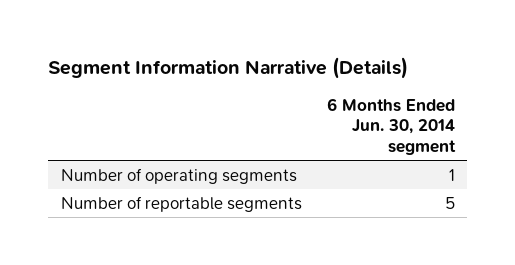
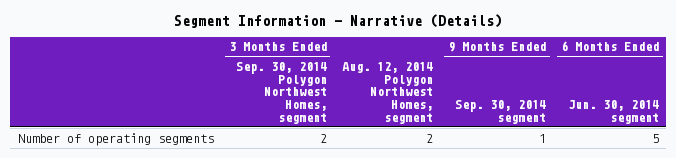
- Segment Information Narrative (Details)
+ Segment Information - Narrative (Details)
- | 6 Months Ended Jun. 30, 2014 segment
+ | 3 Months Ended Sep. 30, 2014 Polygon Northwest Homes, segment | Aug. 12, 2014 Polygon Northwest Homes, segment | 9 Months Ended Sep. 30, 2014 segment | 6 Months Ended Jun. 30, 2014 segment
- Number of operating segments | 1
- Number of reportable segments | 5
+ Number of operating segments | 2 | 2 | 1 | 5

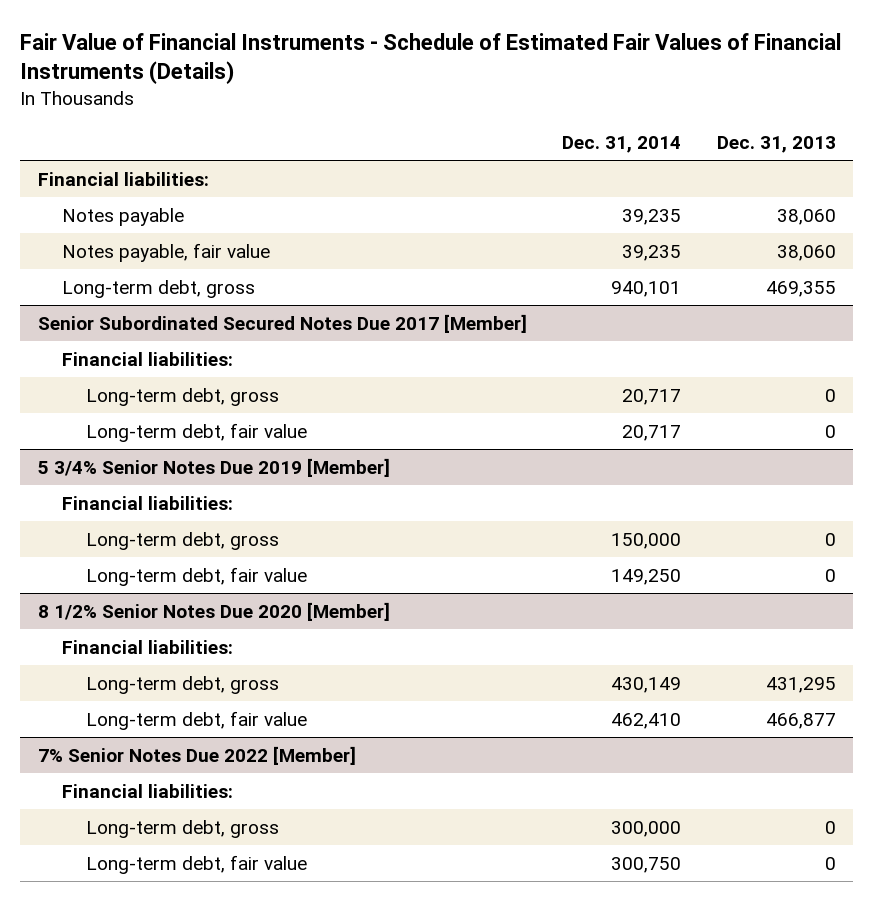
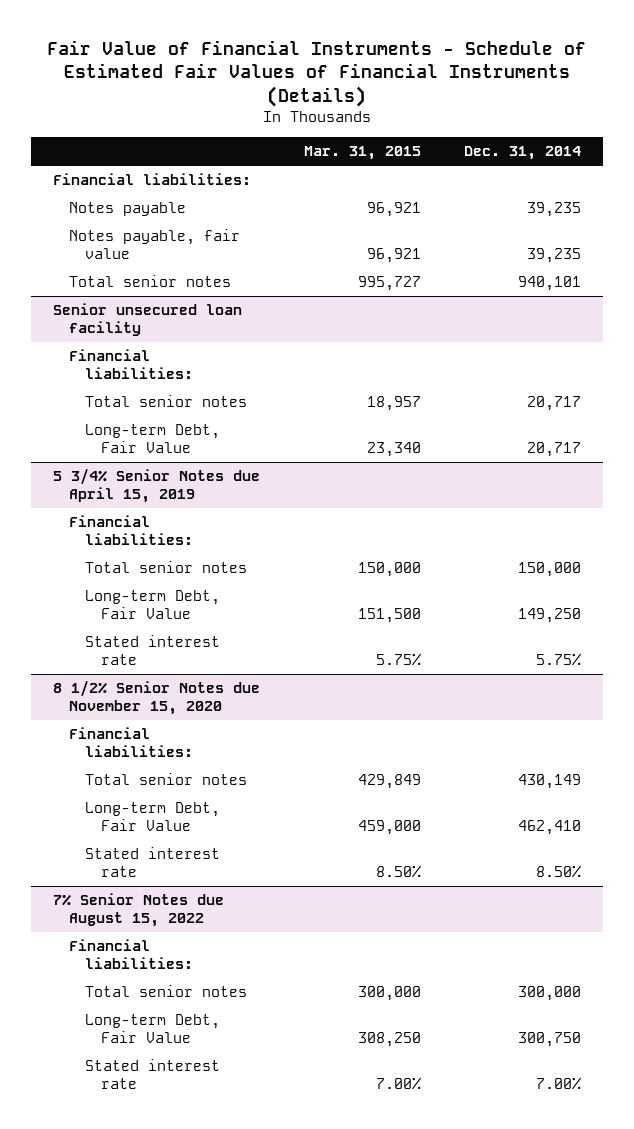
- | Dec. 31, 2014 | Dec. 31, 2013
+ | Mar. 31, 2015 | Dec. 31, 2014
- Long-term debt, gross | 940,101 | 469,355
- Senior Subordinated Secured Notes Due 2017 [Member]
+ Total senior notes | 995,727 | 940,101
+ Senior unsecured loan facility
- Long-term debt, gross | 20,717 | 0
- Long-term debt, fair value | 20,717 | 0
- 5 3/4% Senior Notes Due 2019 [Member]
+ Total senior notes | 18,957 | 20,717
+ Long-term Debt, Fair Value | 23,340 | 20,717
+ 5 3/4% Senior Notes due April 15, 2019
- Long-term debt, gross | 150,000 | 0
- Long-term debt, fair value | 149,250 | 0
- 8 1/2% Senior Notes Due 2020 [Member]
+ Total senior notes | 150,000 | 150,000
+ Long-term Debt, Fair Value | 151,500 | 149,250
+ Stated interest rate | 5.75% | 5.75%
+ 8 1/2% Senior Notes due November 15, 2020
- Long-term debt, gross | 430,149 | 431,295
- Long-term debt, fair value | 462,410 | 466,877
- 7% Senior Notes Due 2022 [Member]
+ Total senior notes | 429,849 | 430,149
+ Long-term Debt, Fair Value | 459,000 | 462,410
+ Stated interest rate | 8.50% | 8.50%
+ 7% Senior Notes due August 15, 2022
- Long-term debt, gross | 300,000 | 0
- Long-term debt, fair value | 300,750 | 0
+ Total senior notes | 300,000 | 300,000
+ Long-term Debt, Fair Value | 308,250 | 300,750
+ Stated interest rate | 7.00% | 7.00%

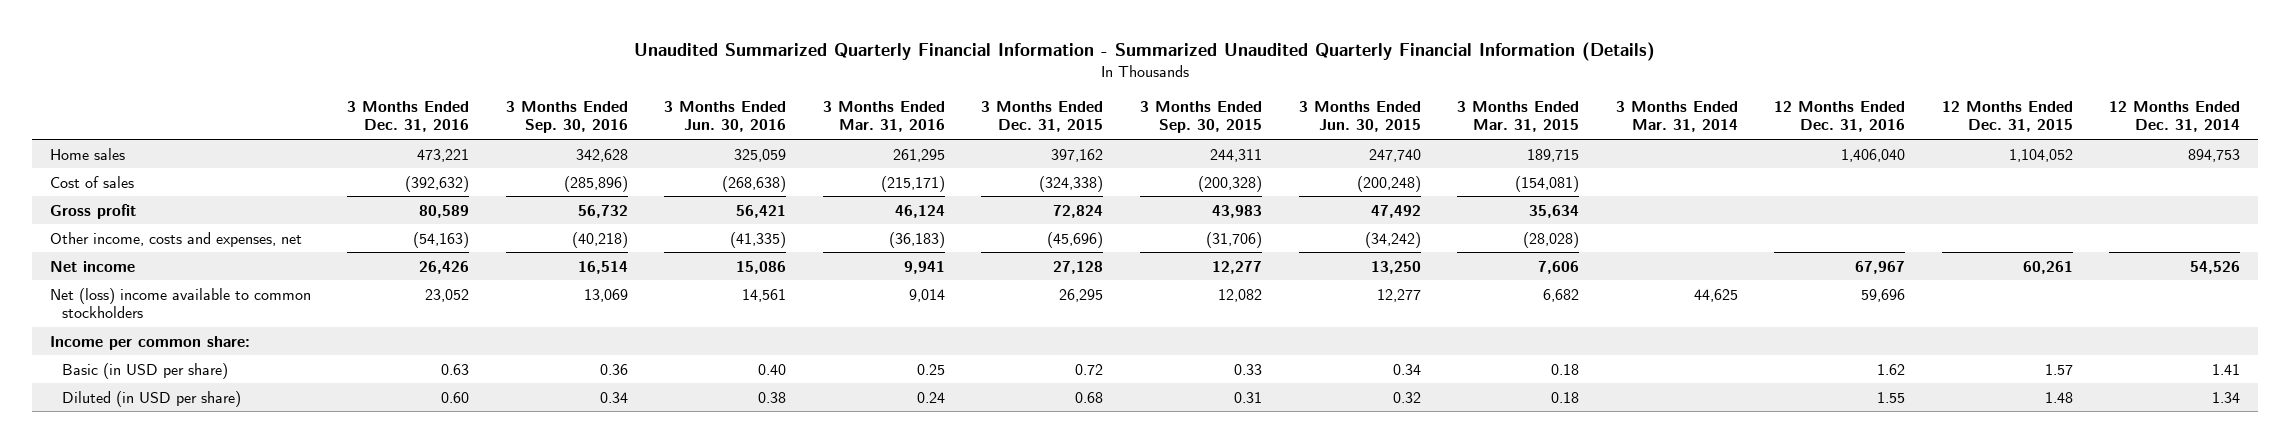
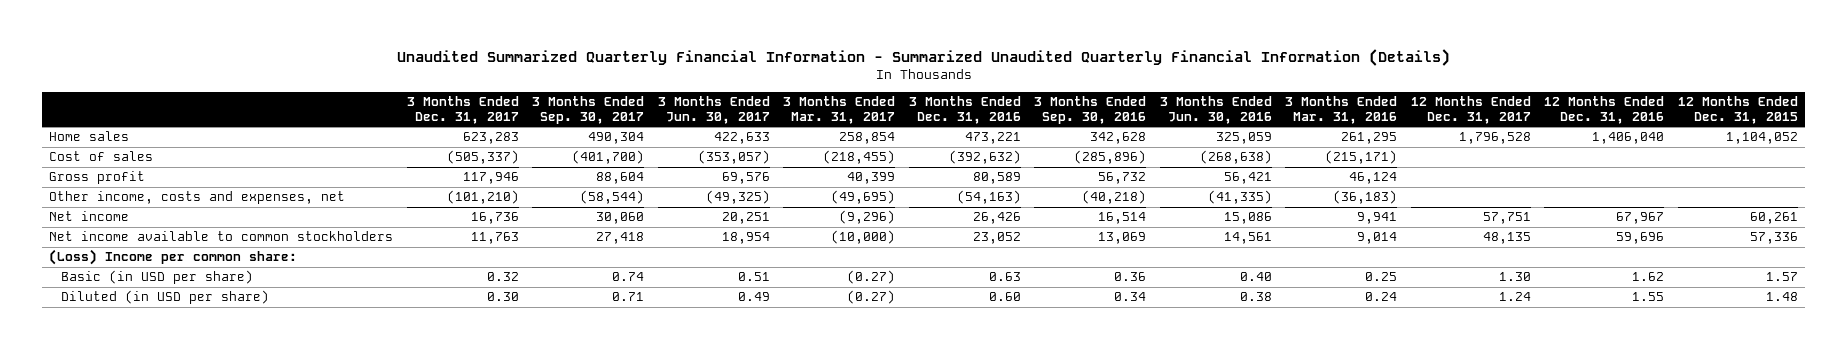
- | 3 Months Ended Dec. 31, 2016 | 3 Months Ended Sep. 30, 2016 | 3 Months Ended Jun. 30, 2016 | 3 Months Ended Mar. 31, 2016 | 3 Months Ended Dec. 31, 2015 | 3 Months Ended Sep. 30, 2015 | 3 Months Ended Jun. 30, 2015 | 3 Months Ended Mar. 31, 2015 | 3 Months Ended Mar. 31, 2014 | 12 Months Ended Dec. 31, 2016 | 12 Months Ended Dec. 31, 2015 | 12 Months Ended Dec. 31, 2014
+ | 3 Months Ended Dec. 31, 2017 | 3 Months Ended Sep. 30, 2017 | 3 Months Ended Jun. 30, 2017 | 3 Months Ended Mar. 31, 2017 | 3 Months Ended Dec. 31, 2016 | 3 Months Ended Sep. 30, 2016 | 3 Months Ended Jun. 30, 2016 | 3 Months Ended Mar. 31, 2016 | 12 Months Ended Dec. 31, 2017 | 12 Months Ended Dec. 31, 2016 | 12 Months Ended Dec. 31, 2015
- Net (loss) income available to common stockholders | 23,052 | 13,069 | 14,561 | 9,014 | 26,295 | 12,082 | 12,277 | 6,682 | 44,625 | 59,696 | |
- Income per common share:
+ Net income available to common stockholders | 11,763 | 27,418 | 18,954 | (10,000) | 23,052 | 13,069 | 14,561 | 9,014 | 48,135 | 59,696 | 57,336
+ (Loss) Income per common share:

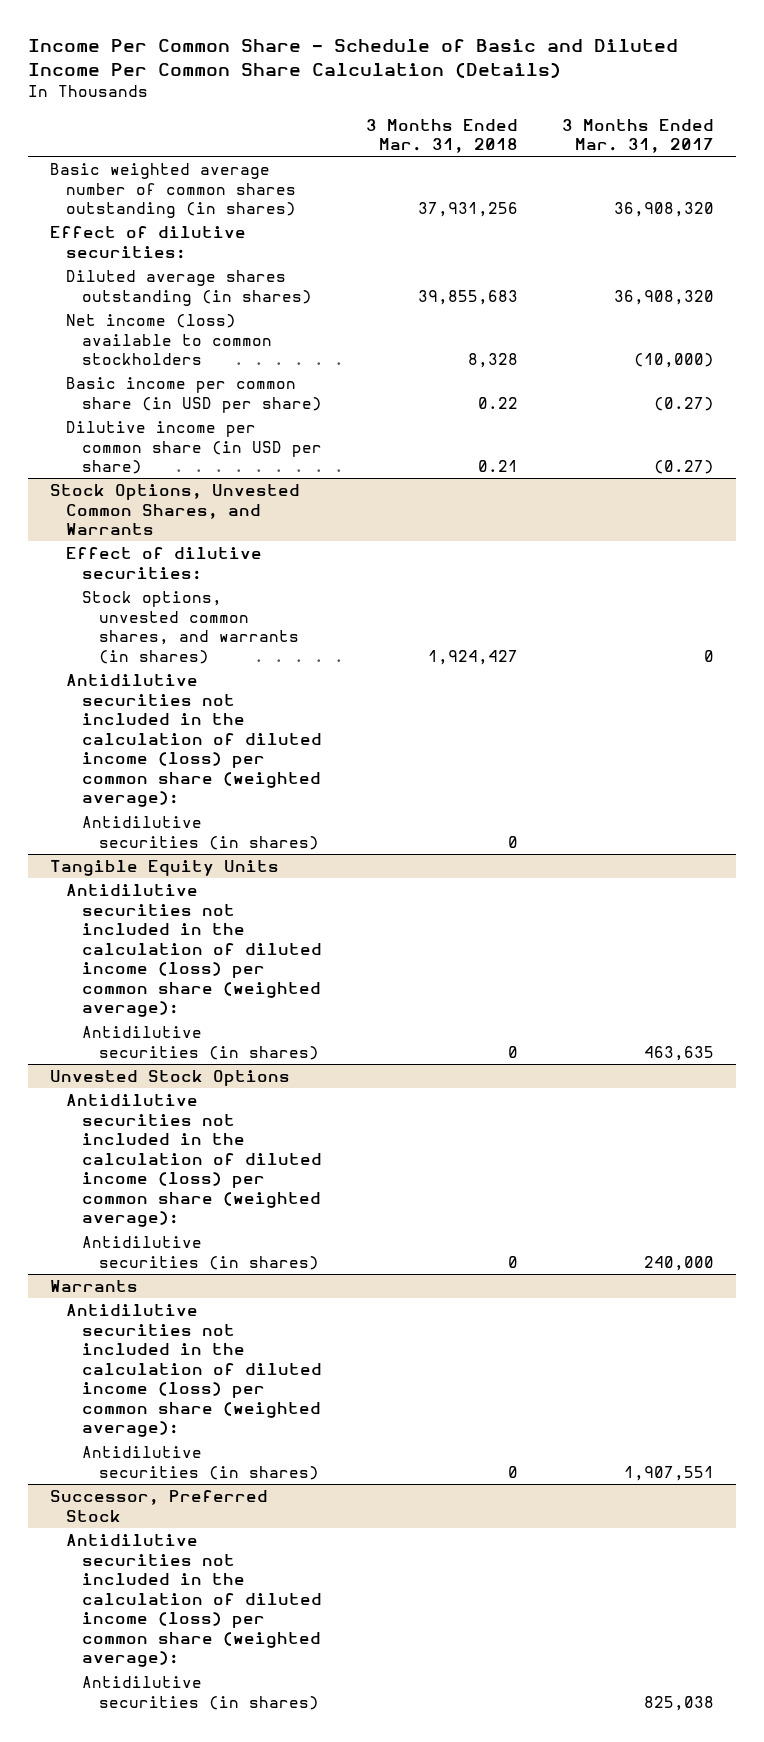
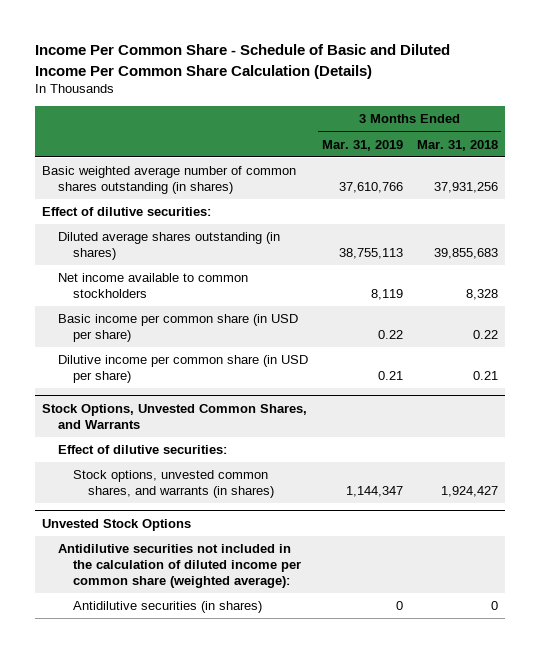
- | 3 Months Ended Mar. 31, 2018 | 3 Months Ended Mar. 31, 2017
+ | 3 Months Ended Mar. 31, 2019 | 3 Months Ended Mar. 31, 2018
- Net income (loss) available to common stockholders | 8,328 | (10,000)
+ Net income available to common stockholders | 8,119 | 8,328
@ Stock Options, Unvested Common Shares, and Warrants
- Antidilutive securities not included in the calculation of diluted income (loss) per common share (weighted average):
- Antidilutive securities (in shares) | 0 |
- Tangible Equity Units
- Antidilutive securities not included in the calculation of diluted income (loss) per common share (weighted average):
- Antidilutive securities (in shares) | 0 | 463,635
@ Unvested Stock Options
- Antidilutive securities not included in the calculation of diluted income (loss) per common share (weighted average):
- Antidilutive securities (in shares) | 0 | 240,000
- Warrants
- Antidilutive securities not included in the calculation of diluted income (loss) per common share (weighted average):
@ Unvested Stock Options
+ Antidilutive securities not included in the calculation of diluted income per common share (weighted average):
- Successor, Preferred Stock
- Antidilutive securities not included in the calculation of diluted income (loss) per common share (weighted average):
- Antidilutive securities (in shares) | | 825,038

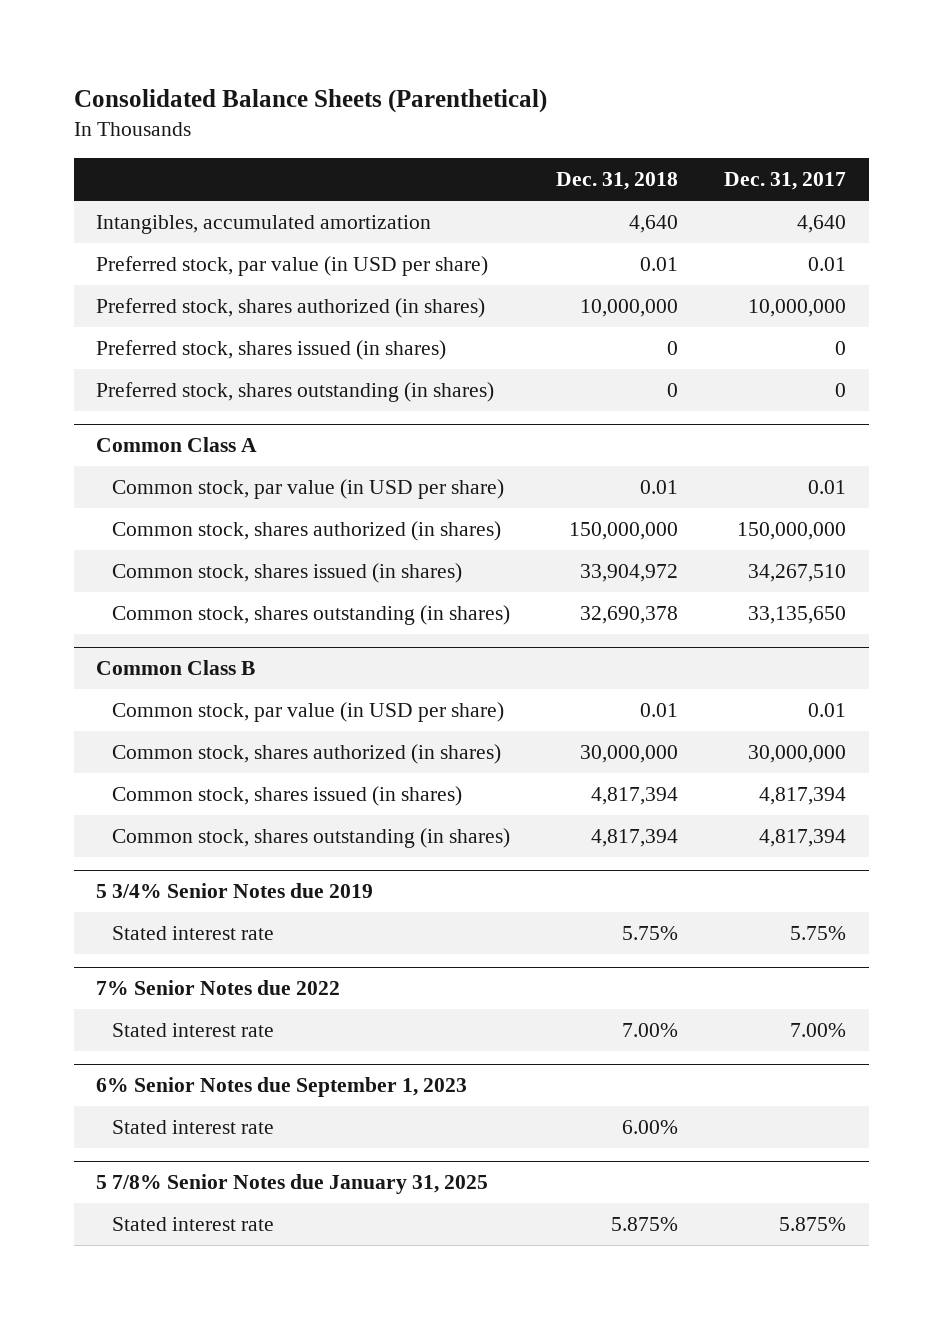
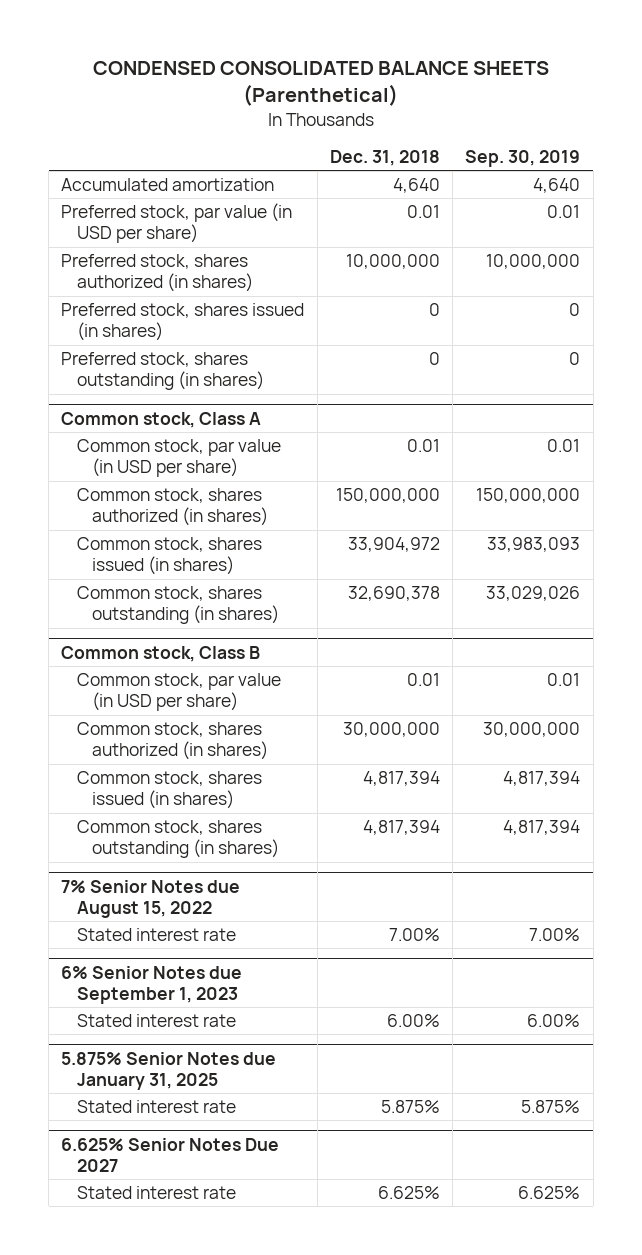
- Consolidated Balance Sheets (Parenthetical)
+ CONDENSED CONSOLIDATED BALANCE SHEETS (Parenthetical)
- | Dec. 31, 2018 | Dec. 31, 2017
+ | Dec. 31, 2018 | Sep. 30, 2019
- Intangibles, accumulated amortization | 4,640 | 4,640
+ Accumulated amortization | 4,640 | 4,640
- Common Class A
+ Common stock, Class A
- Common Class B
+ Common stock, Class B
- 5 3/4% Senior Notes due 2019
- Stated interest rate | 5.75% | 5.75%
- 7% Senior Notes due 2022
+ 7% Senior Notes due August 15, 2022
- 5 7/8% Senior Notes due January 31, 2025
+ 5.875% Senior Notes due January 31, 2025
+ 6.625% Senior Notes Due 2027
+ Stated interest rate | 6.625% | 6.625%

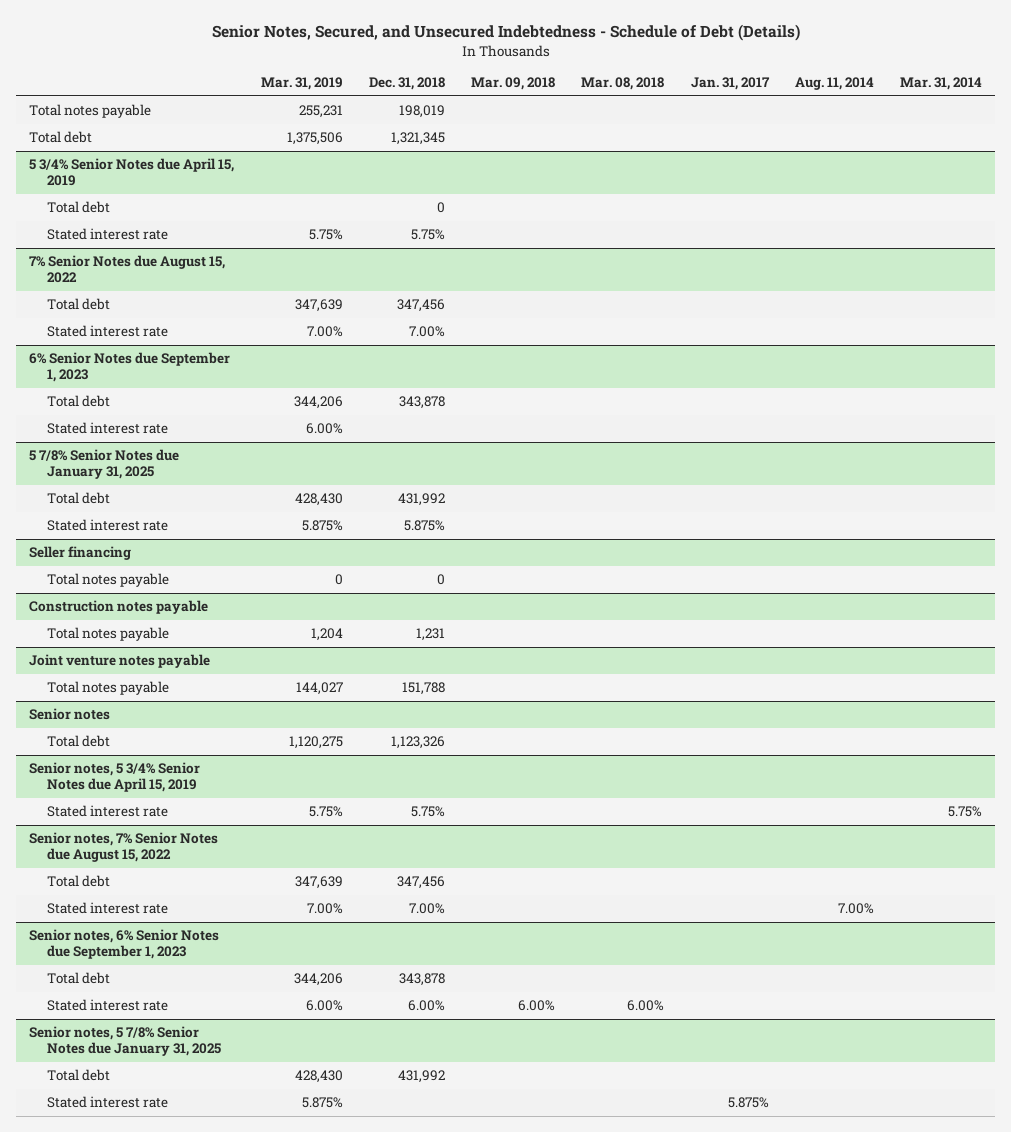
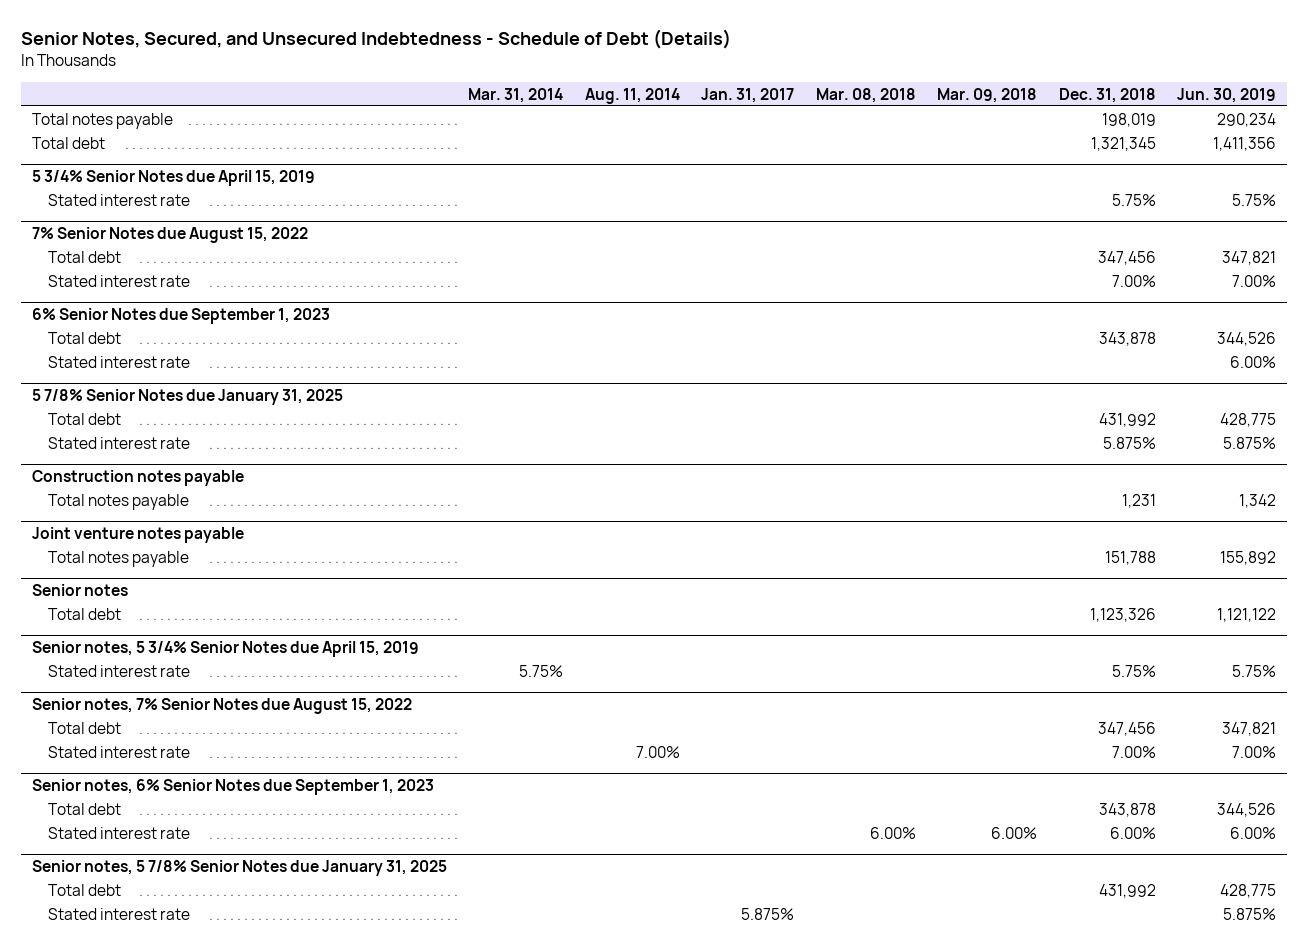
- | Mar. 31, 2019 | Dec. 31, 2018 | Mar. 09, 2018 | Mar. 08, 2018 | Jan. 31, 2017 | Aug. 11, 2014 | Mar. 31, 2014
+ | Mar. 31, 2014 | Aug. 11, 2014 | Jan. 31, 2017 | Mar. 08, 2018 | Mar. 09, 2018 | Dec. 31, 2018 | Jun. 30, 2019
@ 5 3/4% Senior Notes due April 15, 2019
- Total debt | | 0 | | | | |
- Seller financing
- Total notes payable | 0 | 0 | | | | |

